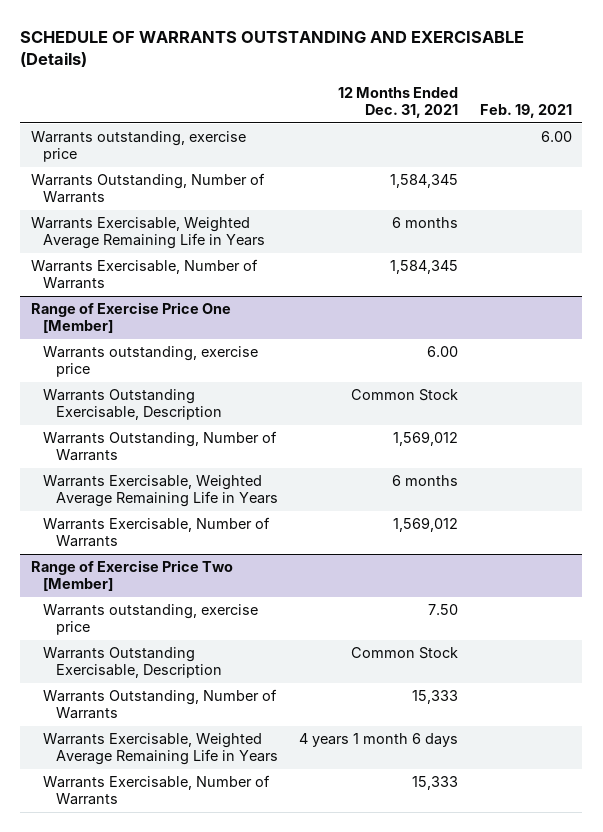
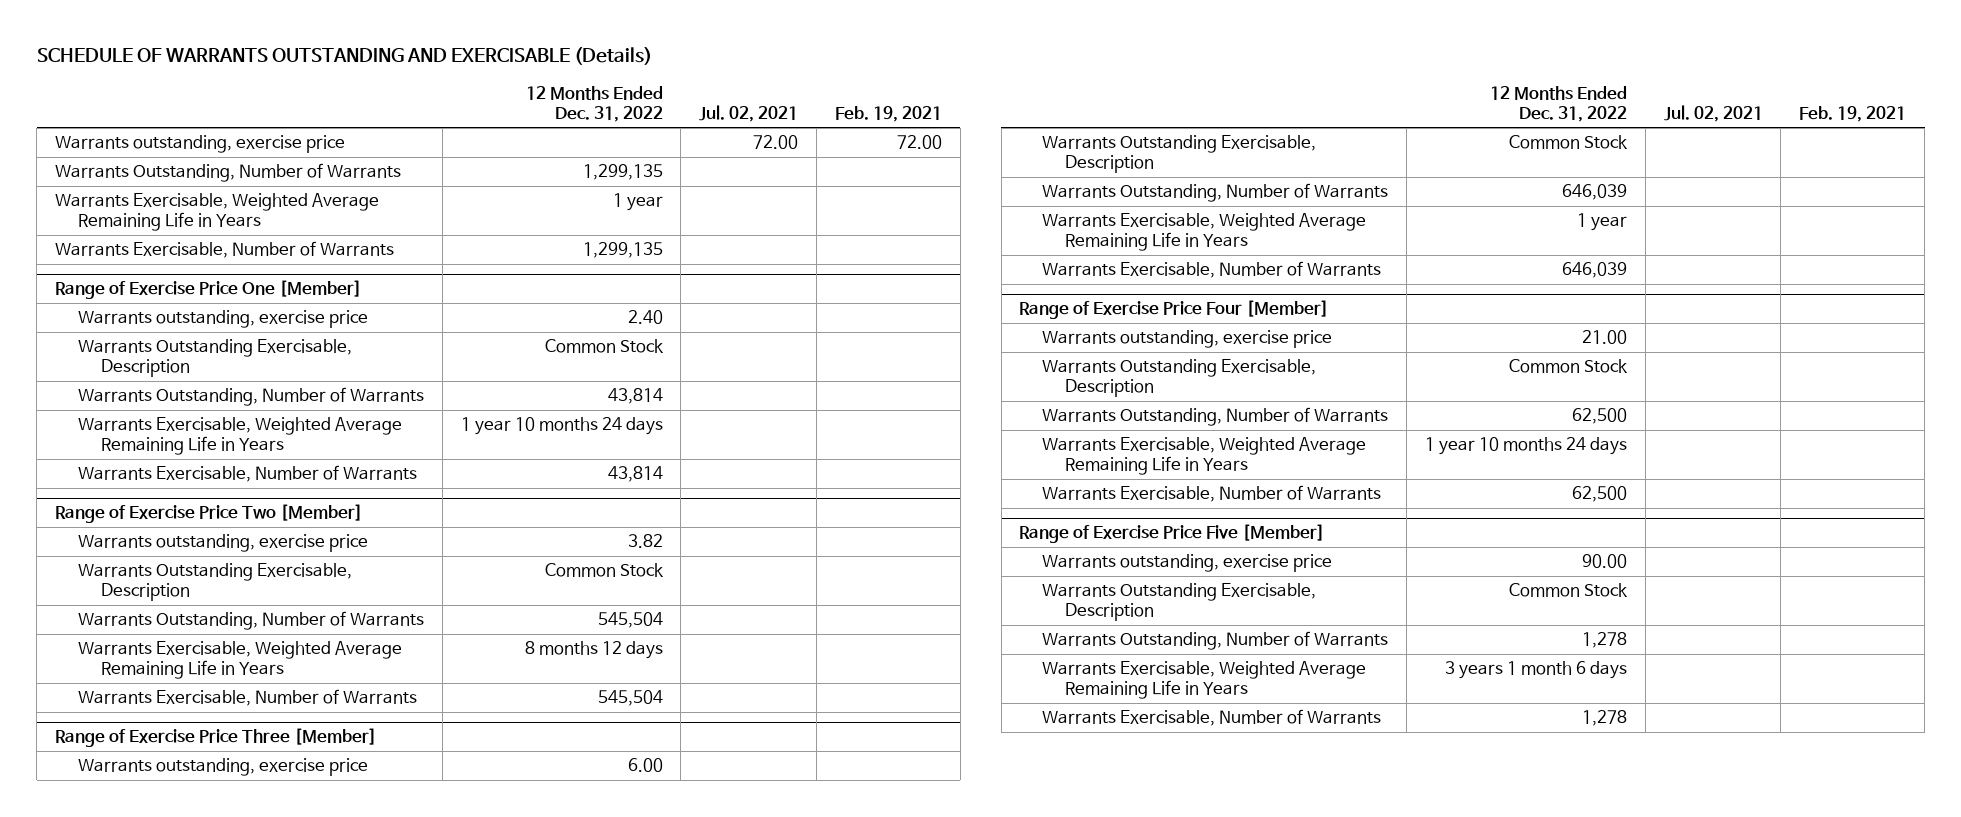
- | 12 Months Ended Dec. 31, 2021 | Feb. 19, 2021
+ | 12 Months Ended Dec. 31, 2022 | Jul. 02, 2021 | Feb. 19, 2021
- Warrants outstanding, exercise price | | 6.00
+ Warrants outstanding, exercise price | | 72.00 | 72.00
+ Range of Exercise Price Three [Member]
+ Warrants outstanding, exercise price | 6.00 | |
+ Warrants Outstanding Exercisable, Description | Common Stock | |
+ Warrants Outstanding, Number of Warrants | 646,039 | |
+ Warrants Exercisable, Weighted Average Remaining Life in Years | 1 year | |
+ Warrants Exercisable, Number of Warrants | 646,039 | |
+ Range of Exercise Price Four [Member]
+ Warrants outstanding, exercise price | 21.00 | |
+ Warrants Outstanding Exercisable, Description | Common Stock | |
+ Warrants Outstanding, Number of Warrants | 62,500 | |
+ Warrants Exercisable, Weighted Average Remaining Life in Years | 1 year 10 months 24 days | |
+ Warrants Exercisable, Number of Warrants | 62,500 | |
+ Range of Exercise Price Five [Member]
+ Warrants outstanding, exercise price | 90.00 | |
+ Warrants Outstanding Exercisable, Description | Common Stock | |
+ Warrants Outstanding, Number of Warrants | 1,278 | |
+ Warrants Exercisable, Weighted Average Remaining Life in Years | 3 years 1 month 6 days | |
+ Warrants Exercisable, Number of Warrants | 1,278 | |

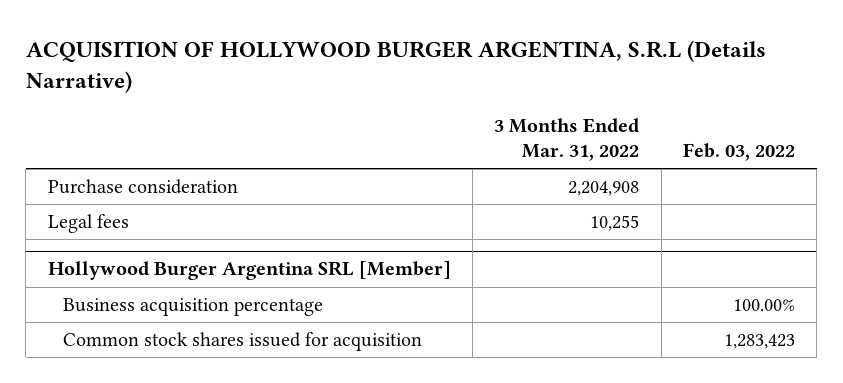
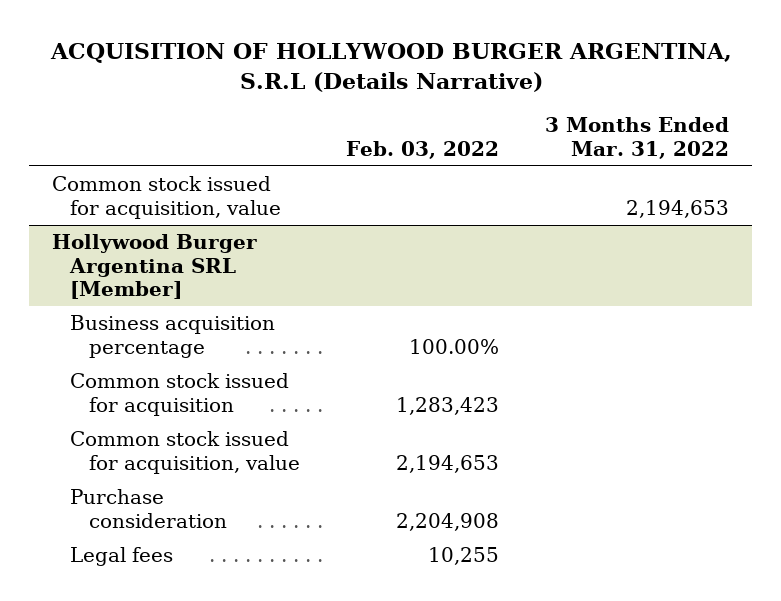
- | 3 Months Ended Mar. 31, 2022 | Feb. 03, 2022
+ | Feb. 03, 2022 | 3 Months Ended Mar. 31, 2022
- Purchase consideration | 2,204,908 |
- Legal fees | 10,255 |
+ Common stock issued for acquisition, value | | 2,194,653
@ Hollywood Burger Argentina SRL [Member]
- Common stock shares issued for acquisition | | 1,283,423
+ Common stock issued for acquisition | 1,283,423 |
+ Common stock issued for acquisition, value | 2,194,653 |
+ Purchase consideration | 2,204,908 |
+ Legal fees | 10,255 |

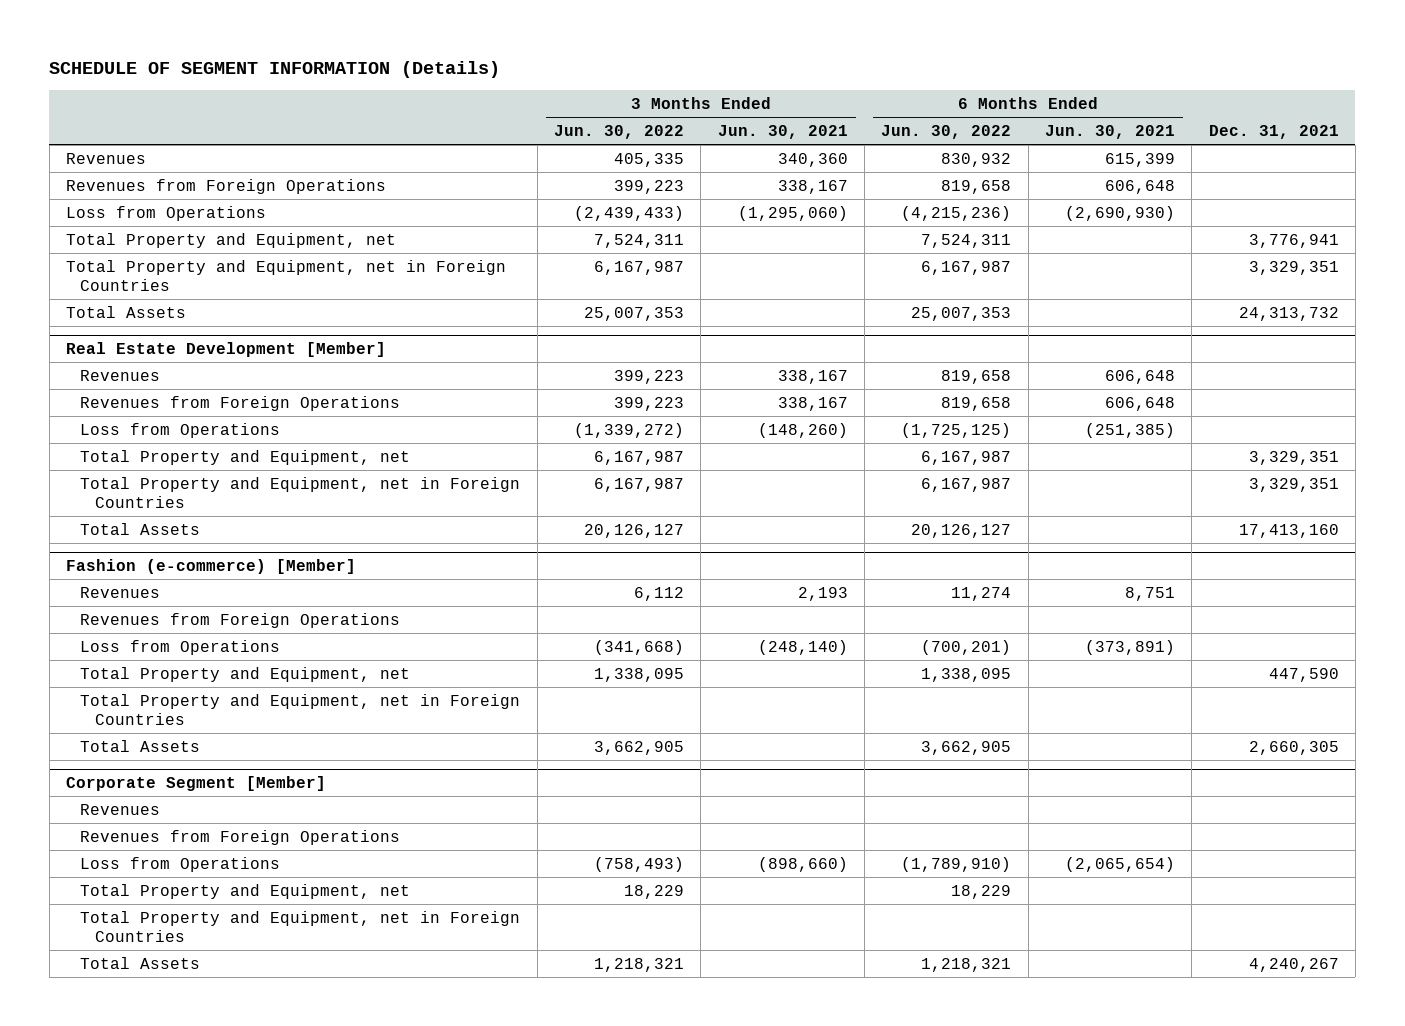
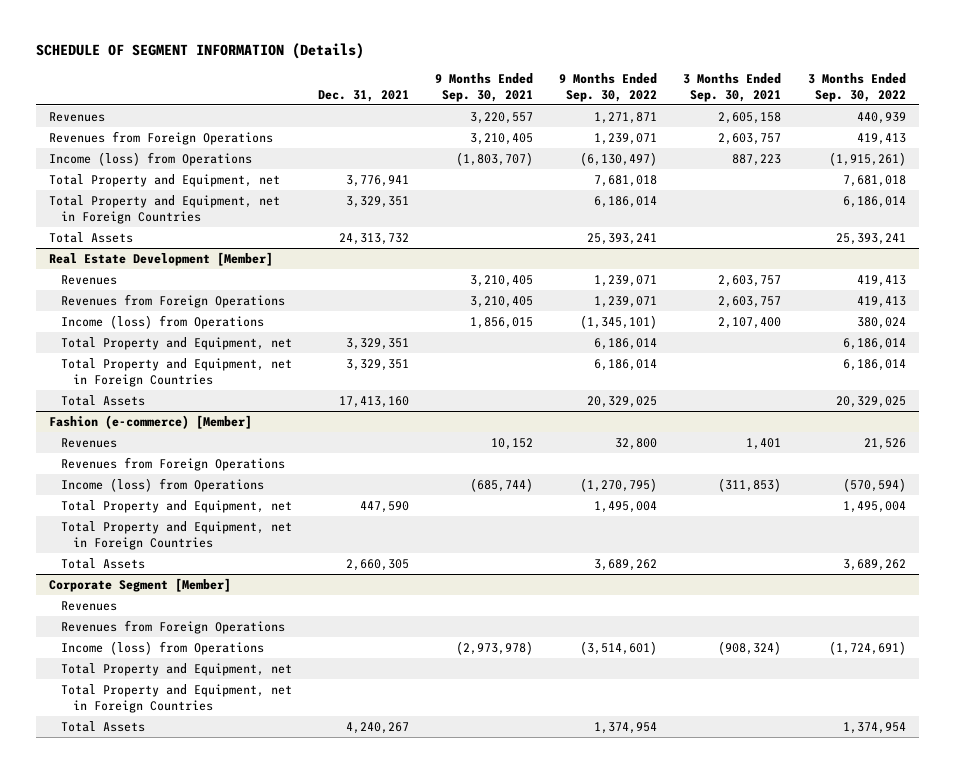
- | 3 Months Ended Jun. 30, 2022 | 3 Months Ended Jun. 30, 2021 | 6 Months Ended Jun. 30, 2022 | 6 Months Ended Jun. 30, 2021 | Dec. 31, 2021
+ | Dec. 31, 2021 | 9 Months Ended Sep. 30, 2021 | 9 Months Ended Sep. 30, 2022 | 3 Months Ended Sep. 30, 2021 | 3 Months Ended Sep. 30, 2022
- Loss from Operations | (2,439,433) | (1,295,060) | (4,215,236) | (2,690,930) |
+ Income (loss) from Operations | | (1,803,707) | (6,130,497) | 887,223 | (1,915,261)
@ Real Estate Development [Member]
- Loss from Operations | (1,339,272) | (148,260) | (1,725,125) | (251,385) |
+ Income (loss) from Operations | | 1,856,015 | (1,345,101) | 2,107,400 | 380,024
@ Fashion (e-commerce) [Member]
- Loss from Operations | (341,668) | (248,140) | (700,201) | (373,891) |
+ Income (loss) from Operations | | (685,744) | (1,270,795) | (311,853) | (570,594)
@ Corporate Segment [Member]
- Loss from Operations | (758,493) | (898,660) | (1,789,910) | (2,065,654) |
+ Income (loss) from Operations | | (2,973,978) | (3,514,601) | (908,324) | (1,724,691)

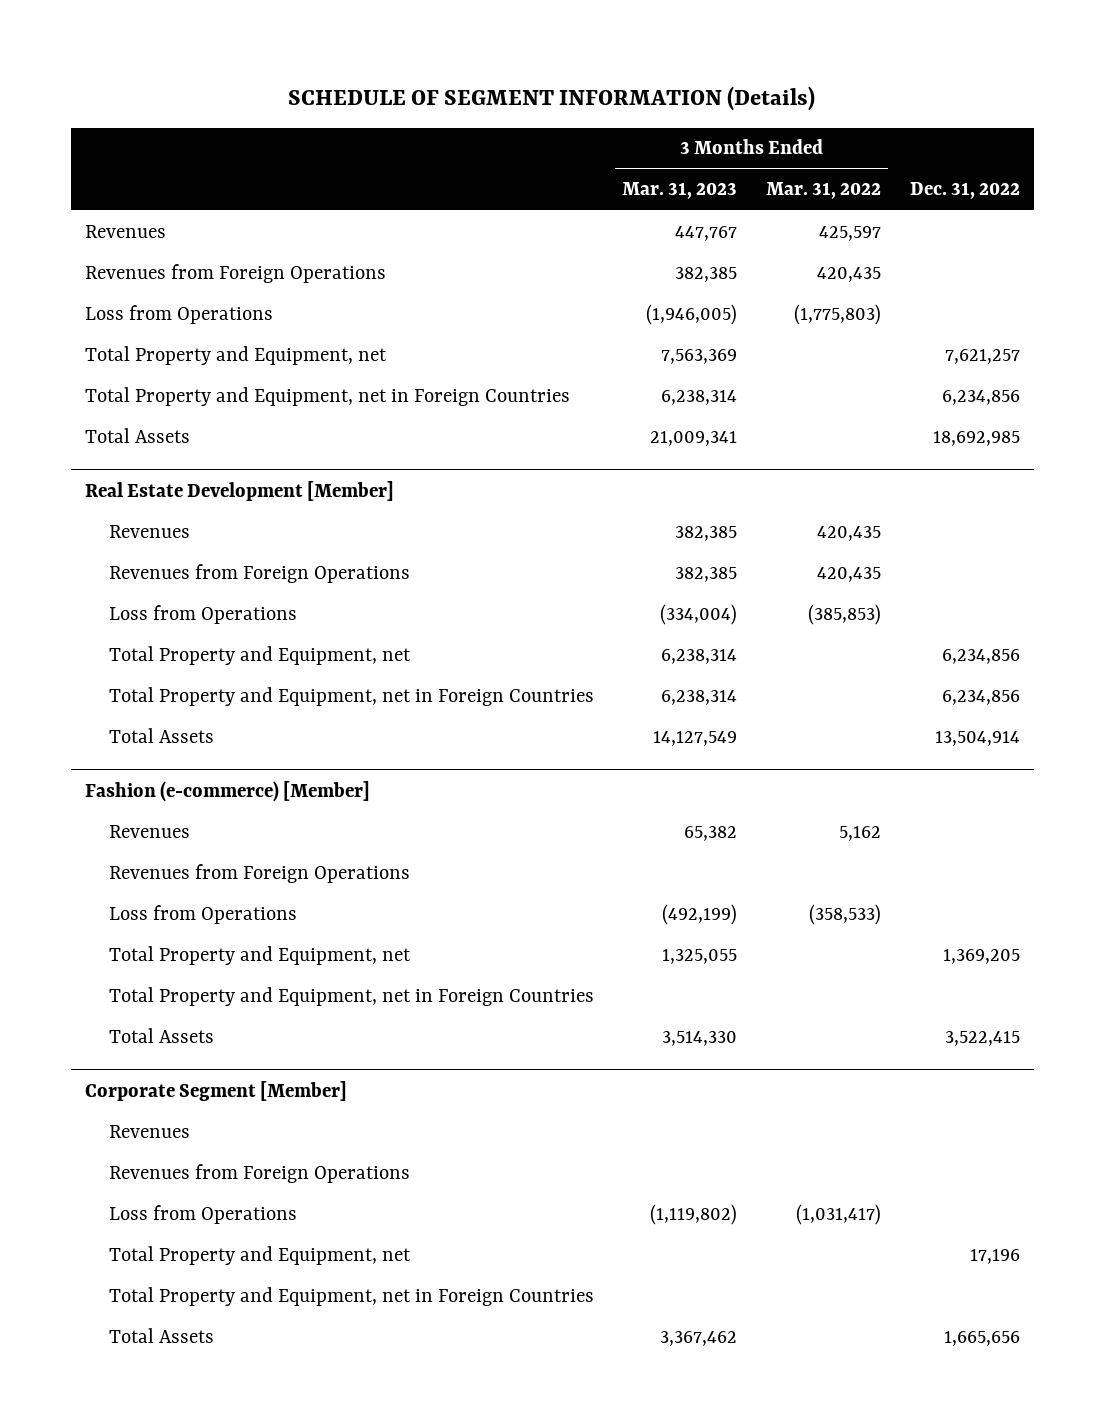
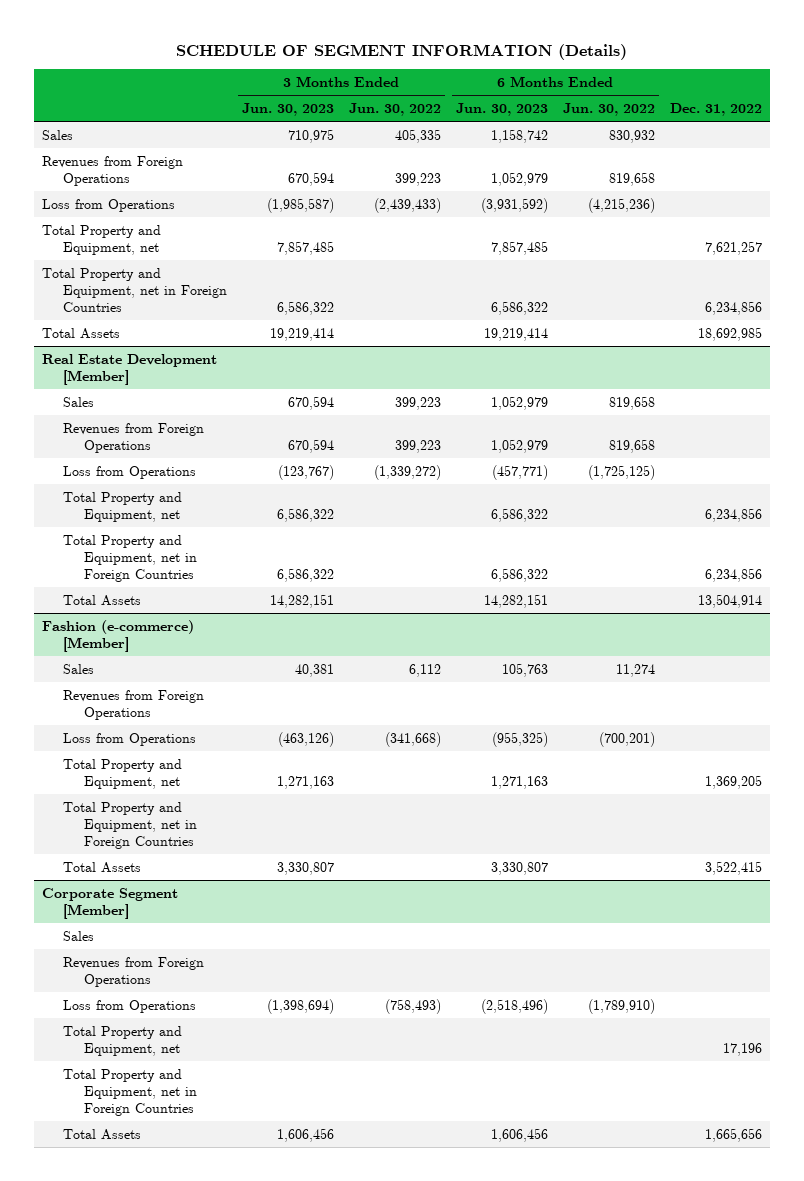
- | 3 Months Ended Mar. 31, 2023 | 3 Months Ended Mar. 31, 2022 | Dec. 31, 2022
+ | 3 Months Ended Jun. 30, 2023 | 3 Months Ended Jun. 30, 2022 | 6 Months Ended Jun. 30, 2023 | 6 Months Ended Jun. 30, 2022 | Dec. 31, 2022
- Revenues | 447,767 | 425,597 |
+ Sales | 710,975 | 405,335 | 1,158,742 | 830,932 |
@ Real Estate Development [Member]
- Revenues | 382,385 | 420,435 |
+ Sales | 670,594 | 399,223 | 1,052,979 | 819,658 |
@ Fashion (e-commerce) [Member]
- Revenues | 65,382 | 5,162 |
+ Sales | 40,381 | 6,112 | 105,763 | 11,274 |
@ Corporate Segment [Member]
- Revenues
+ Sales

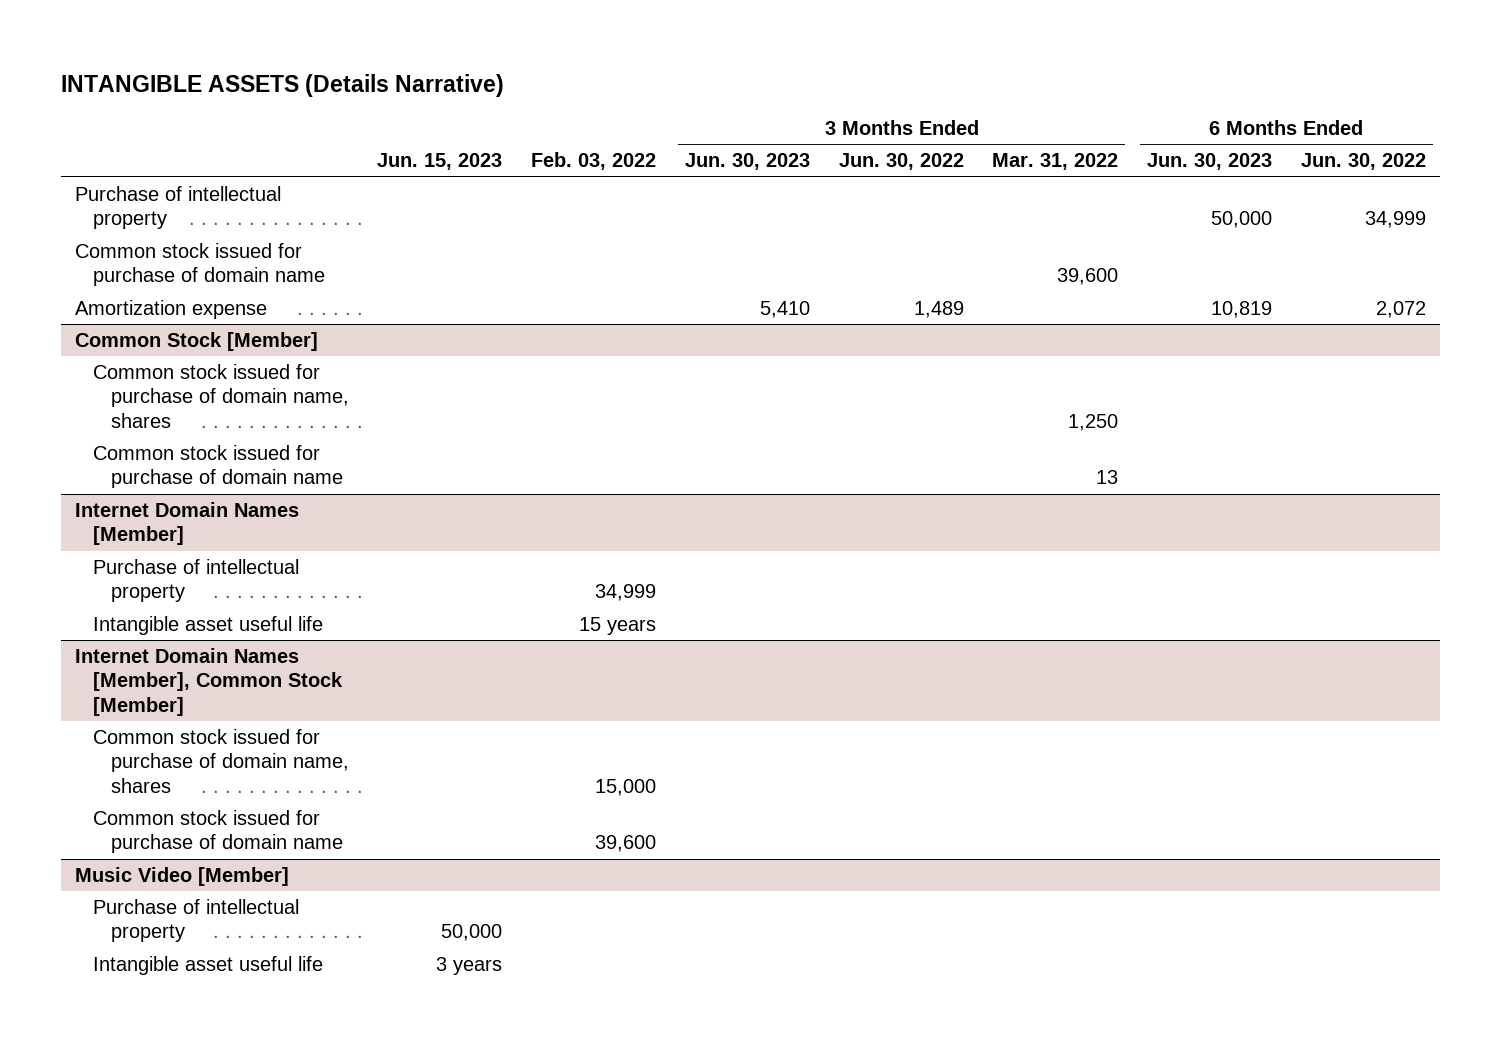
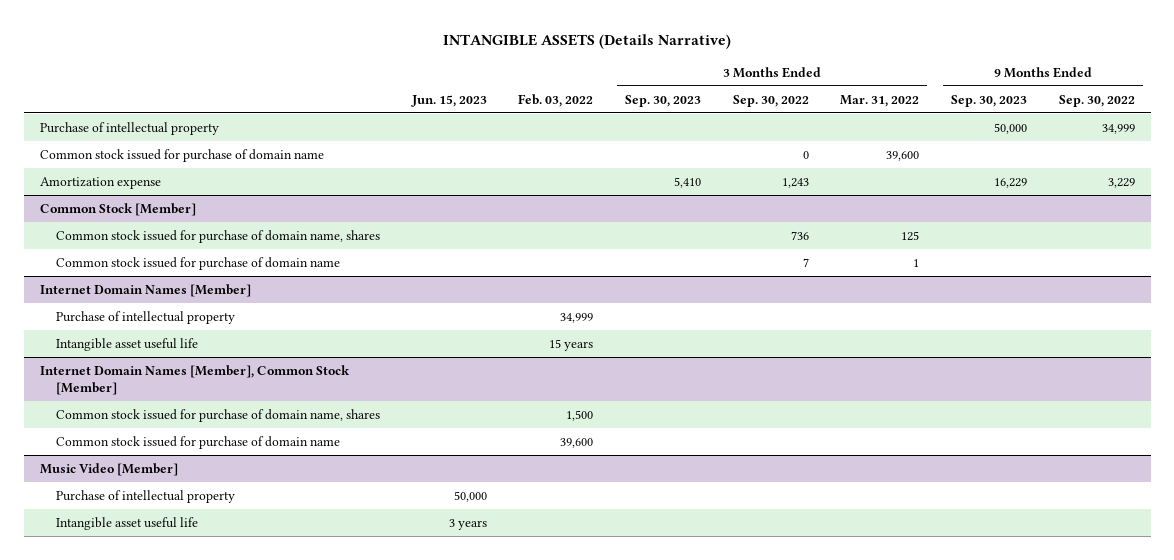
- | Jun. 15, 2023 | Feb. 03, 2022 | 3 Months Ended Jun. 30, 2023 | 3 Months Ended Jun. 30, 2022 | 3 Months Ended Mar. 31, 2022 | 6 Months Ended Jun. 30, 2023 | 6 Months Ended Jun. 30, 2022
+ | Jun. 15, 2023 | Feb. 03, 2022 | 3 Months Ended Sep. 30, 2023 | 3 Months Ended Sep. 30, 2022 | 3 Months Ended Mar. 31, 2022 | 9 Months Ended Sep. 30, 2023 | 9 Months Ended Sep. 30, 2022
@ Common Stock [Member]
- Common stock issued for purchase of domain name, shares | | | | | 1,250 | |
- Common stock issued for purchase of domain name | | | | | 13 | |
+ Common stock issued for purchase of domain name, shares | | | | 736 | 125 | |
+ Common stock issued for purchase of domain name | | | | 7 | 1 | |
@ Internet Domain Names [Member], Common Stock [Member]
- Common stock issued for purchase of domain name, shares | | 15,000 | | | | |
+ Common stock issued for purchase of domain name, shares | | 1,500 | | | | |

